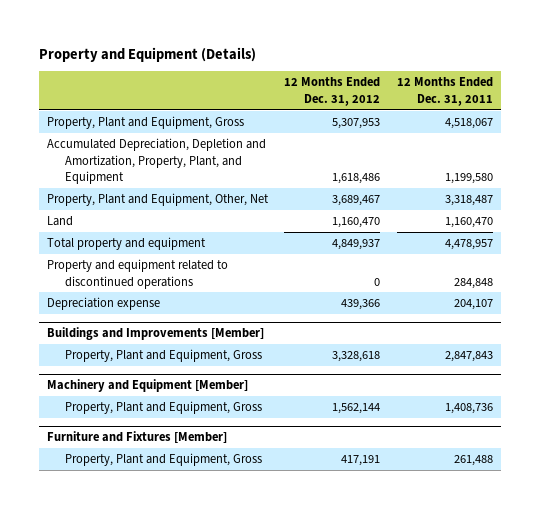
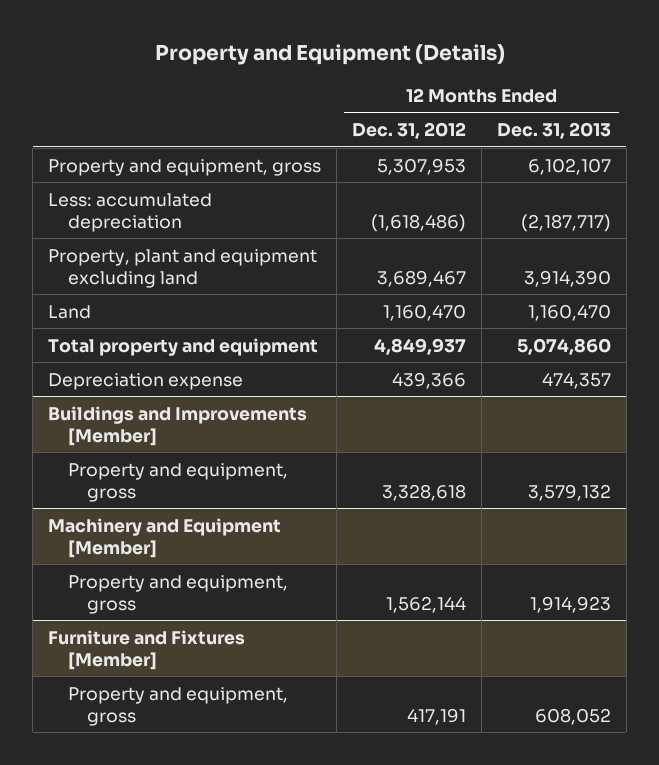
- | 12 Months Ended Dec. 31, 2012 | 12 Months Ended Dec. 31, 2011
+ | 12 Months Ended Dec. 31, 2012 | 12 Months Ended Dec. 31, 2013
- Property, Plant and Equipment, Gross | 5,307,953 | 4,518,067
- Accumulated Depreciation, Depletion and Amortization, Property, Plant, and Equipment | 1,618,486 | 1,199,580
- Property, Plant and Equipment, Other, Net | 3,689,467 | 3,318,487
+ Property and equipment, gross | 5,307,953 | 6,102,107
+ Less: accumulated depreciation | (1,618,486) | (2,187,717)
+ Property, plant and equipment excluding land | 3,689,467 | 3,914,390
- Property and equipment related to discontinued operations | 0 | 284,848
@ Buildings and Improvements [Member]
- Property, Plant and Equipment, Gross | 3,328,618 | 2,847,843
+ Property and equipment, gross | 3,328,618 | 3,579,132
@ Machinery and Equipment [Member]
- Property, Plant and Equipment, Gross | 1,562,144 | 1,408,736
+ Property and equipment, gross | 1,562,144 | 1,914,923
@ Furniture and Fixtures [Member]
- Property, Plant and Equipment, Gross | 417,191 | 261,488
+ Property and equipment, gross | 417,191 | 608,052

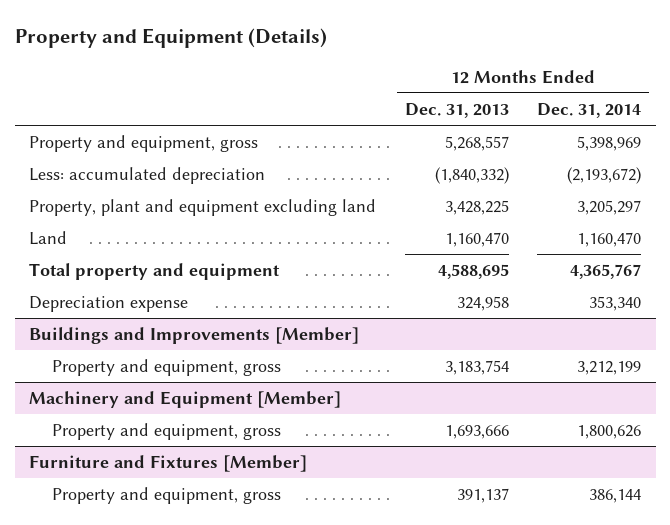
- | 12 Months Ended Dec. 31, 2012 | 12 Months Ended Dec. 31, 2013
+ | 12 Months Ended Dec. 31, 2013 | 12 Months Ended Dec. 31, 2014
- Property and equipment, gross | 5,307,953 | 6,102,107
- Less: accumulated depreciation | (1,618,486) | (2,187,717)
- Property, plant and equipment excluding land | 3,689,467 | 3,914,390
+ Property and equipment, gross | 5,268,557 | 5,398,969
+ Less: accumulated depreciation | (1,840,332) | (2,193,672)
+ Property, plant and equipment excluding land | 3,428,225 | 3,205,297
- Total property and equipment | 4,849,937 | 5,074,860
- Depreciation expense | 439,366 | 474,357
+ Total property and equipment | 4,588,695 | 4,365,767
+ Depreciation expense | 324,958 | 353,340
@ Buildings and Improvements [Member]
- Property and equipment, gross | 3,328,618 | 3,579,132
+ Property and equipment, gross | 3,183,754 | 3,212,199
@ Machinery and Equipment [Member]
- Property and equipment, gross | 1,562,144 | 1,914,923
+ Property and equipment, gross | 1,693,666 | 1,800,626
@ Furniture and Fixtures [Member]
- Property and equipment, gross | 417,191 | 608,052
+ Property and equipment, gross | 391,137 | 386,144

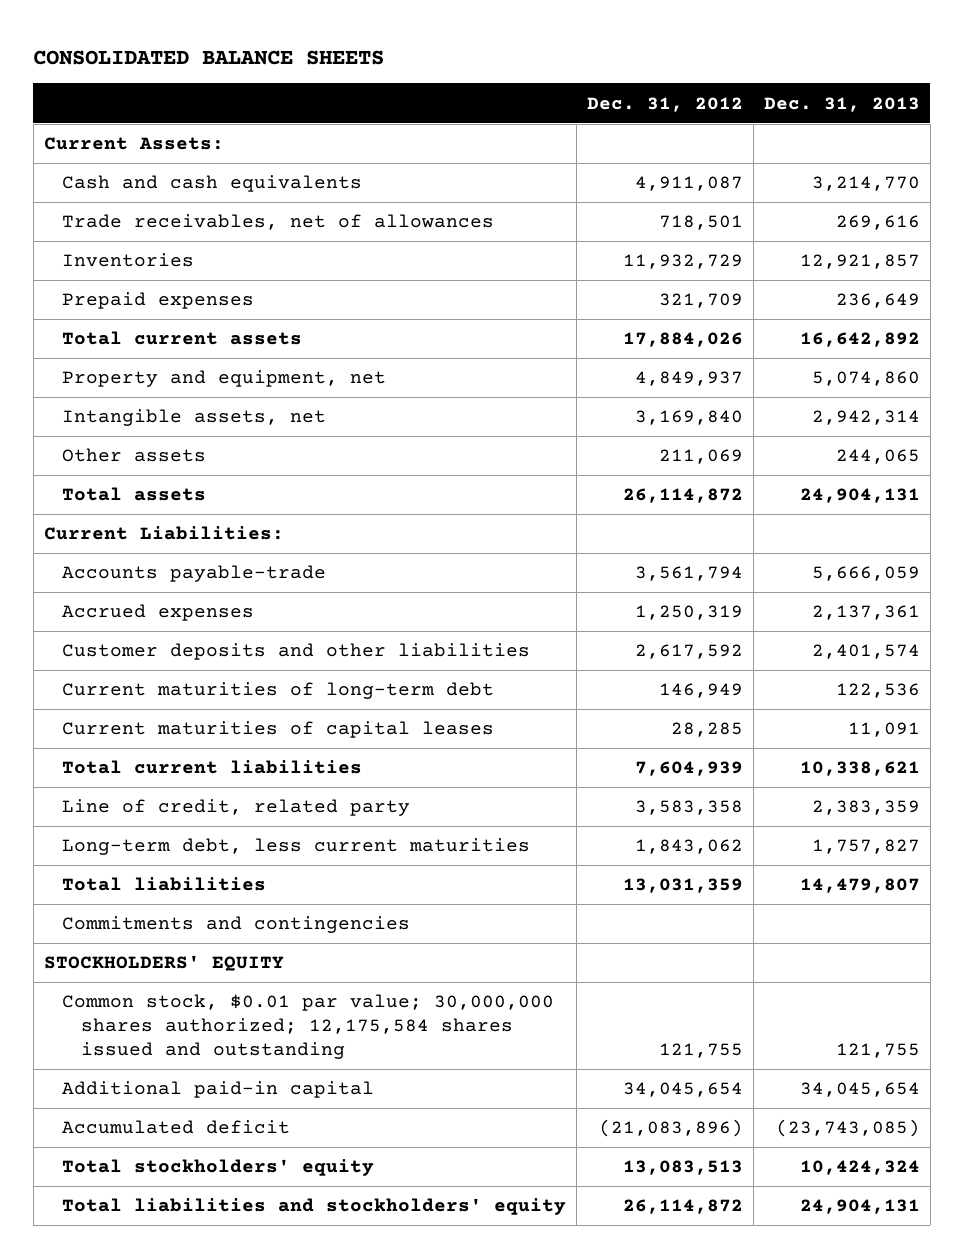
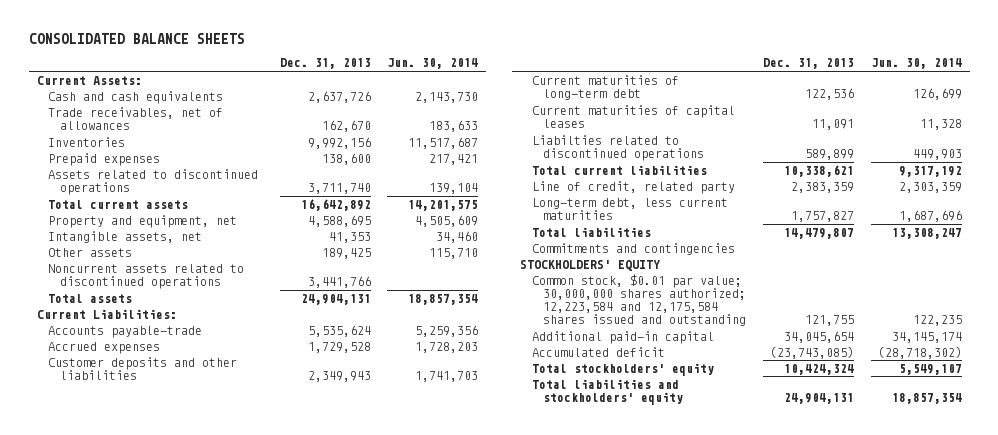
- | Dec. 31, 2012 | Dec. 31, 2013
+ | Dec. 31, 2013 | Jun. 30, 2014
- Cash and cash equivalents | 4,911,087 | 3,214,770
- Trade receivables, net of allowances | 718,501 | 269,616
- Inventories | 11,932,729 | 12,921,857
- Prepaid expenses | 321,709 | 236,649
+ Cash and cash equivalents | 2,637,726 | 2,143,730
+ Trade receivables, net of allowances | 162,670 | 183,633
+ Inventories | 9,992,156 | 11,517,687
+ Prepaid expenses | 138,600 | 217,421
+ Assets related to discontinued operations | 3,711,740 | 139,104
- Property and equipment, net | 4,849,937 | 5,074,860
- Intangible assets, net | 3,169,840 | 2,942,314
- Other assets | 211,069 | 244,065
+ Property and equipment, net | 4,588,695 | 4,505,609
+ Intangible assets, net | 41,353 | 34,460
+ Other assets | 189,425 | 115,710
+ Noncurrent assets related to discontinued operations | 3,441,766 |
- Accounts payable-trade | 3,561,794 | 5,666,059
- Accrued expenses | 1,250,319 | 2,137,361
- Customer deposits and other liabilities | 2,617,592 | 2,401,574
+ Accounts payable-trade | 5,535,624 | 5,259,356
+ Accrued expenses | 1,729,528 | 1,728,203
+ Customer deposits and other liabilities | 2,349,943 | 1,741,703
+ Liabilties related to discontinued operations | 589,899 | 449,903
- Common stock, $0.01 par value; 30,000,000 shares authorized; 12,175,584 shares issued and outstanding | 121,755 | 121,755
+ Common stock, $0.01 par value; 30,000,000 shares authorized; 12,223,584 and 12,175,584 shares issued and outstanding | 121,755 | 122,235

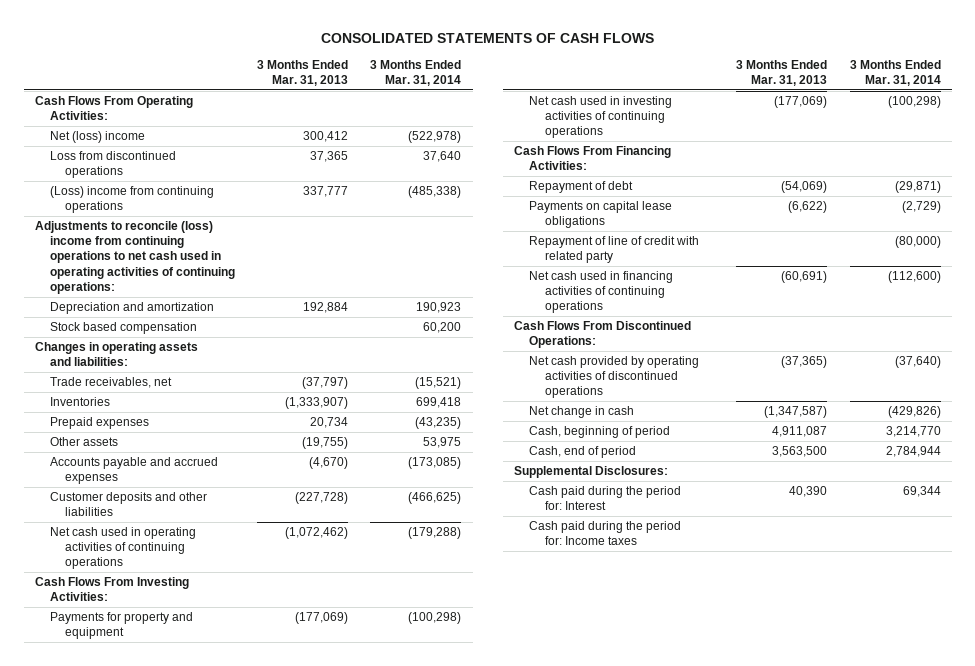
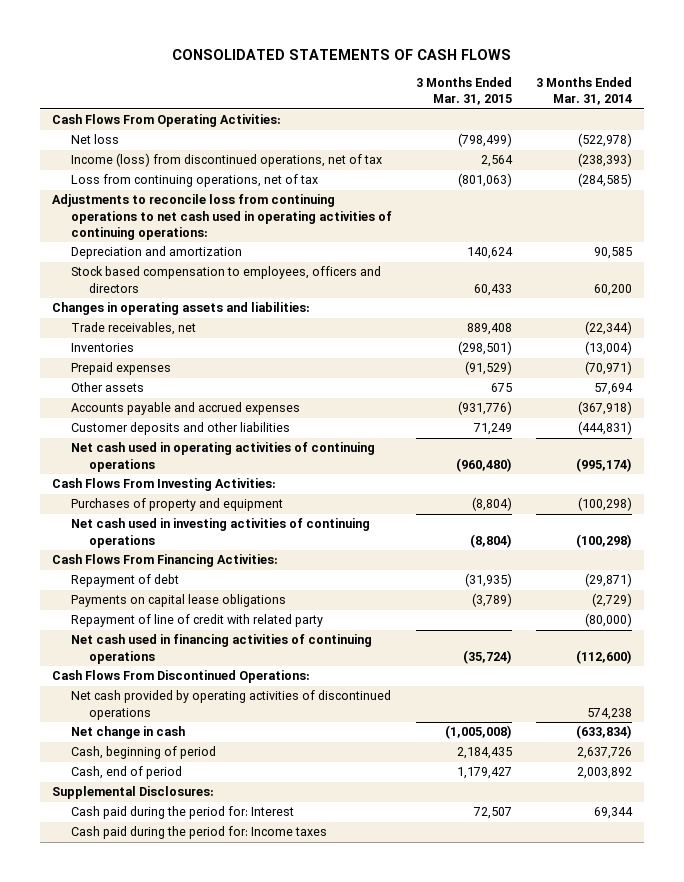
- | 3 Months Ended Mar. 31, 2013 | 3 Months Ended Mar. 31, 2014
+ | 3 Months Ended Mar. 31, 2015 | 3 Months Ended Mar. 31, 2014
- Net (loss) income | 300,412 | (522,978)
- Loss from discontinued operations | 37,365 | 37,640
- (Loss) income from continuing operations | 337,777 | (485,338)
- Adjustments to reconcile (loss) income from continuing operations to net cash used in operating activities of continuing operations:
- Depreciation and amortization | 192,884 | 190,923
- Stock based compensation | | 60,200
+ Net loss | (798,499) | (522,978)
+ Income (loss) from discontinued operations, net of tax | 2,564 | (238,393)
+ Loss from continuing operations, net of tax | (801,063) | (284,585)
+ Adjustments to reconcile loss from continuing operations to net cash used in operating activities of continuing operations:
+ Depreciation and amortization | 140,624 | 90,585
+ Stock based compensation to employees, officers and directors | 60,433 | 60,200
- Trade receivables, net | (37,797) | (15,521)
- Inventories | (1,333,907) | 699,418
- Prepaid expenses | 20,734 | (43,235)
- Other assets | (19,755) | 53,975
- Accounts payable and accrued expenses | (4,670) | (173,085)
- Customer deposits and other liabilities | (227,728) | (466,625)
- Net cash used in operating activities of continuing operations | (1,072,462) | (179,288)
+ Trade receivables, net | 889,408 | (22,344)
+ Inventories | (298,501) | (13,004)
+ Prepaid expenses | (91,529) | (70,971)
+ Other assets | 675 | 57,694
+ Accounts payable and accrued expenses | (931,776) | (367,918)
+ Customer deposits and other liabilities | 71,249 | (444,831)
+ Net cash used in operating activities of continuing operations | (960,480) | (995,174)
- Payments for property and equipment | (177,069) | (100,298)
+ Purchases of property and equipment | (8,804) | (100,298)
- Net cash provided by operating activities of discontinued operations | (37,365) | (37,640)
- Net change in cash | (1,347,587) | (429,826)
- Cash, beginning of period | 4,911,087 | 3,214,770
- Cash, end of period | 3,563,500 | 2,784,944
+ Net cash provided by operating activities of discontinued operations | | 574,238
+ Net change in cash | (1,005,008) | (633,834)
+ Cash, beginning of period | 2,184,435 | 2,637,726
+ Cash, end of period | 1,179,427 | 2,003,892

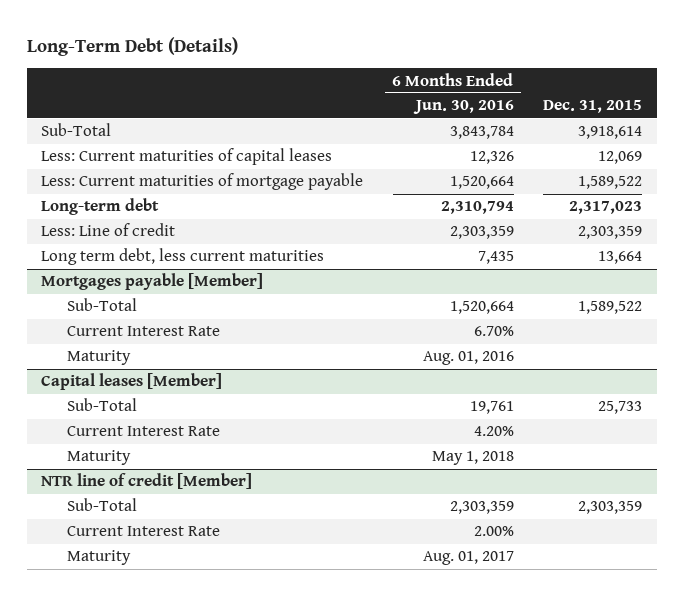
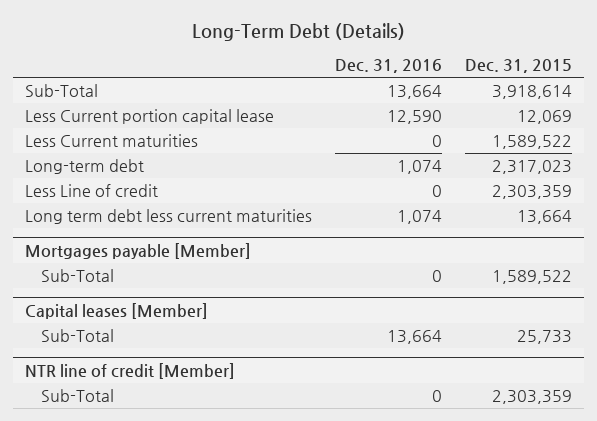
- | 6 Months Ended Jun. 30, 2016 | Dec. 31, 2015
+ | Dec. 31, 2016 | Dec. 31, 2015
- Less: Current maturities of capital leases | 12,326 | 12,069
- Less: Current maturities of mortgage payable | 1,520,664 | 1,589,522
+ Less Current portion capital lease | 12,590 | 12,069
+ Less Current maturities | 0 | 1,589,522
- Less: Line of credit | 2,303,359 | 2,303,359
- Long term debt, less current maturities | 7,435 | 13,664
+ Less Line of credit | 0 | 2,303,359
+ Long term debt less current maturities | 1,074 | 13,664
@ Mortgages payable [Member]
- Current Interest Rate | 6.70% |
- Maturity | Aug. 01, 2016 |
@ Capital leases [Member]
- Current Interest Rate | 4.20% |
- Maturity | May 1, 2018 |
@ NTR line of credit [Member]
- Current Interest Rate | 2.00% |
- Maturity | Aug. 01, 2017 |

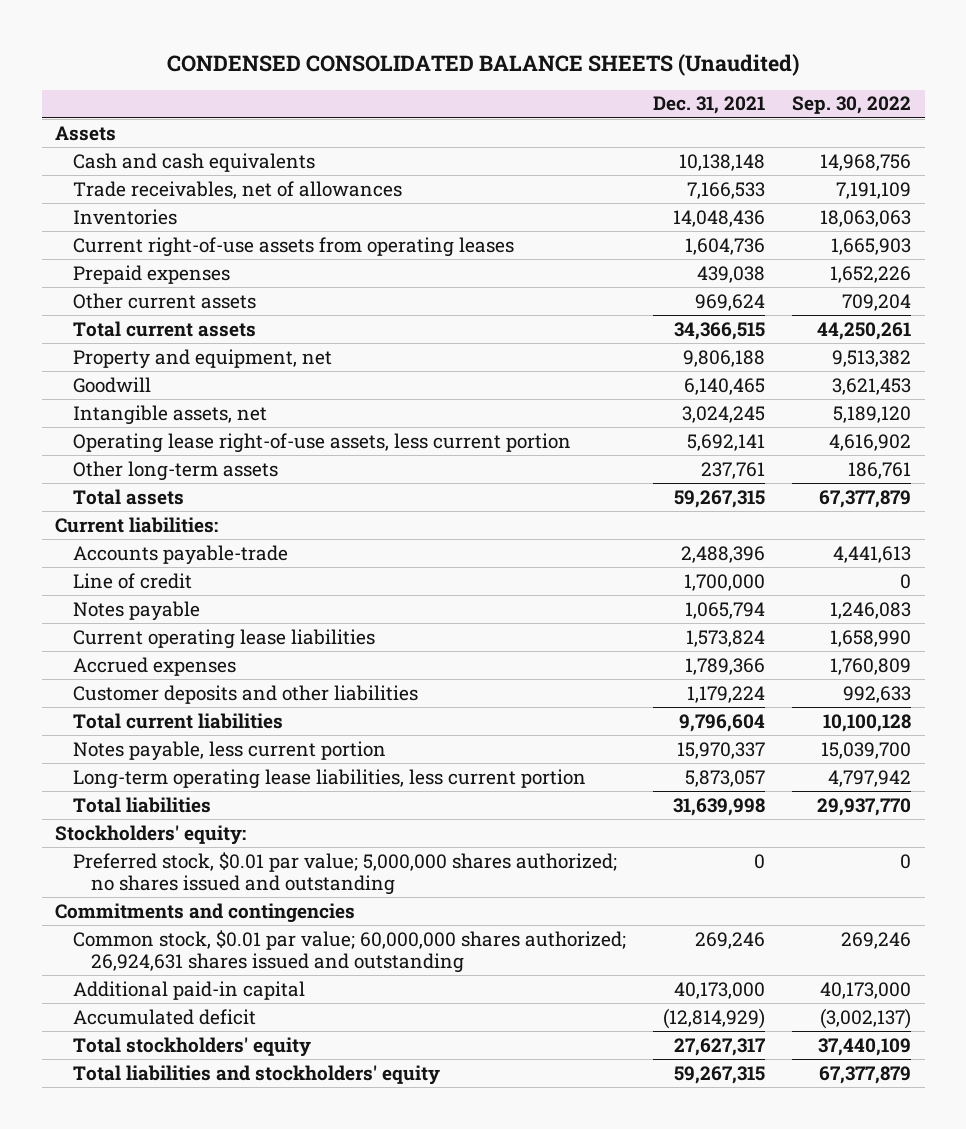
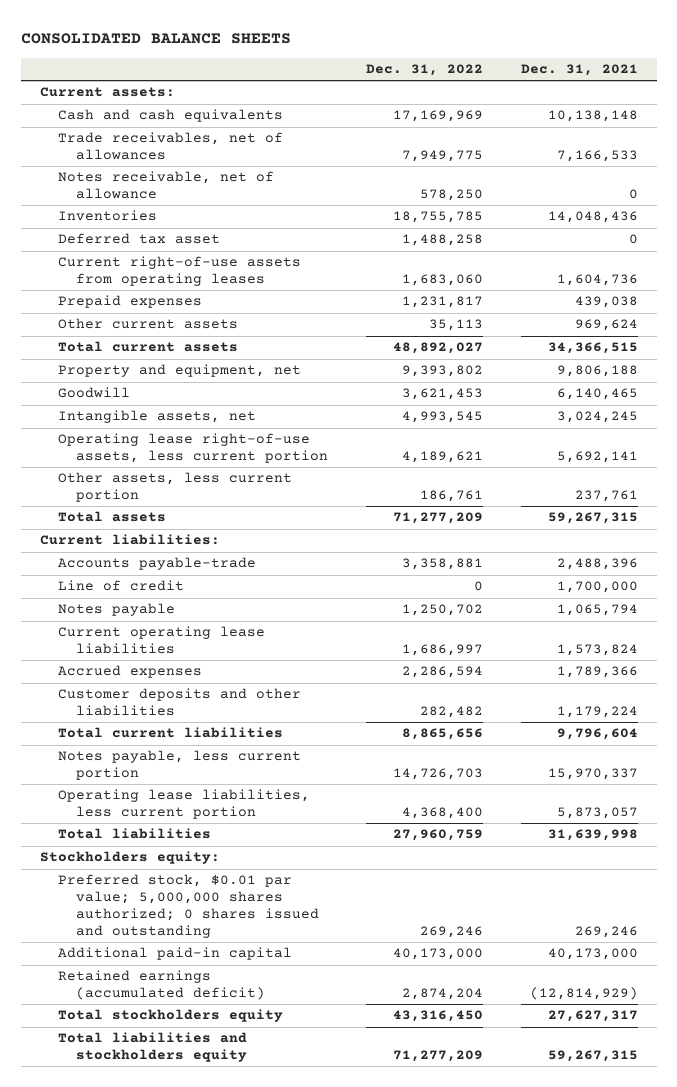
- CONDENSED CONSOLIDATED BALANCE SHEETS (Unaudited)
+ CONSOLIDATED BALANCE SHEETS
- | Dec. 31, 2021 | Sep. 30, 2022
+ | Dec. 31, 2022 | Dec. 31, 2021
- Assets
+ Current assets:
+ Notes receivable, net of allowance | 578,250 | 0
+ Deferred tax asset | 1,488,258 | 0
- Other long-term assets | 237,761 | 186,761
+ Other assets, less current portion | 186,761 | 237,761
- Long-term operating lease liabilities, less current portion | 5,873,057 | 4,797,942
+ Operating lease liabilities, less current portion | 4,368,400 | 5,873,057
- Stockholders' equity:
- Preferred stock, $0.01 par value; 5,000,000 shares authorized; no shares issued and outstanding | 0 | 0
- Commitments and contingencies
- Common stock, $0.01 par value; 60,000,000 shares authorized; 26,924,631 shares issued and outstanding | 269,246 | 269,246
+ Stockholders equity:
+ Preferred stock, $0.01 par value; 5,000,000 shares authorized; 0 shares issued and outstanding | 269,246 | 269,246
- Accumulated deficit | (12,814,929) | (3,002,137)
- Total stockholders' equity | 27,627,317 | 37,440,109
- Total liabilities and stockholders' equity | 59,267,315 | 67,377,879
+ Retained earnings (accumulated deficit) | 2,874,204 | (12,814,929)
+ Total stockholders equity | 43,316,450 | 27,627,317
+ Total liabilities and stockholders equity | 71,277,209 | 59,267,315

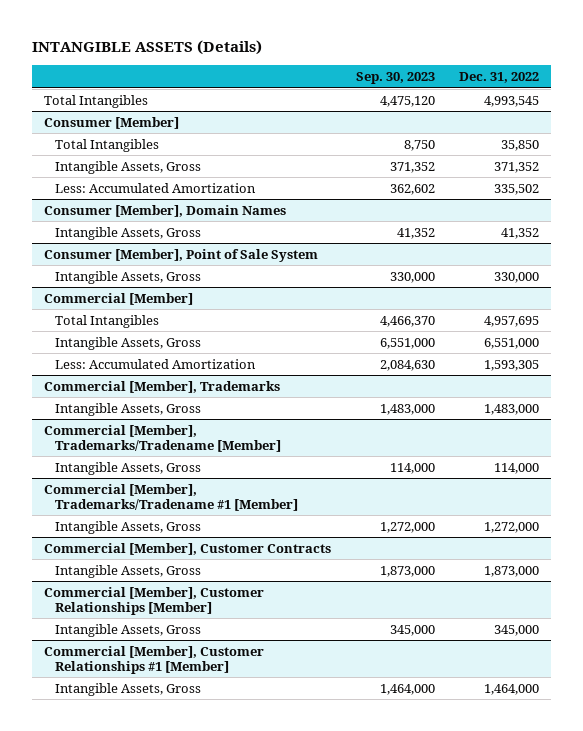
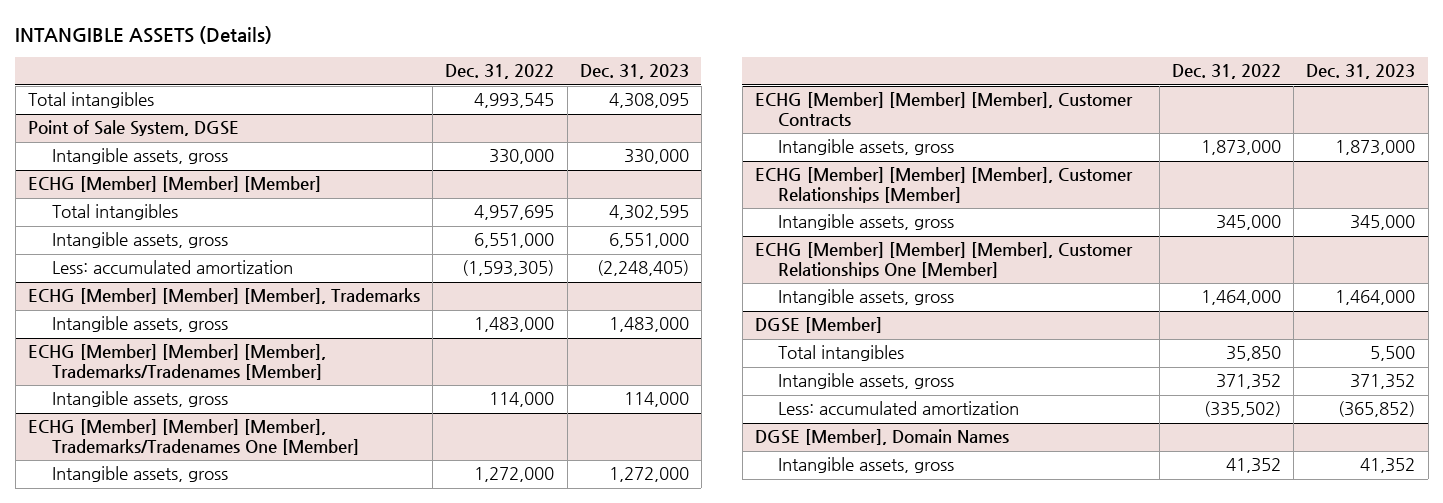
- | Sep. 30, 2023 | Dec. 31, 2022
+ | Dec. 31, 2022 | Dec. 31, 2023
- Total Intangibles | 4,475,120 | 4,993,545
- Consumer [Member]
- Total Intangibles | 8,750 | 35,850
- Intangible Assets, Gross | 371,352 | 371,352
- Less: Accumulated Amortization | 362,602 | 335,502
- Consumer [Member], Domain Names
- Intangible Assets, Gross | 41,352 | 41,352
- Consumer [Member], Point of Sale System
- Intangible Assets, Gross | 330,000 | 330,000
- Commercial [Member]
- Total Intangibles | 4,466,370 | 4,957,695
- Intangible Assets, Gross | 6,551,000 | 6,551,000
- Less: Accumulated Amortization | 2,084,630 | 1,593,305
- Commercial [Member], Trademarks
- Intangible Assets, Gross | 1,483,000 | 1,483,000
- Commercial [Member], Trademarks/Tradename [Member]
- Intangible Assets, Gross | 114,000 | 114,000
- Commercial [Member], Trademarks/Tradename #1 [Member]
- Intangible Assets, Gross | 1,272,000 | 1,272,000
- Commercial [Member], Customer Contracts
- Intangible Assets, Gross | 1,873,000 | 1,873,000
- Commercial [Member], Customer Relationships [Member]
- Intangible Assets, Gross | 345,000 | 345,000
- Commercial [Member], Customer Relationships #1 [Member]
- Intangible Assets, Gross | 1,464,000 | 1,464,000
+ Total intangibles | 4,993,545 | 4,308,095
+ Point of Sale System, DGSE
+ Intangible assets, gross | 330,000 | 330,000
+ ECHG [Member] [Member] [Member]
+ Total intangibles | 4,957,695 | 4,302,595
+ Intangible assets, gross | 6,551,000 | 6,551,000
+ Less: accumulated amortization | (1,593,305) | (2,248,405)
+ ECHG [Member] [Member] [Member], Trademarks
+ Intangible assets, gross | 1,483,000 | 1,483,000
+ ECHG [Member] [Member] [Member], Trademarks/Tradenames [Member]
+ Intangible assets, gross | 114,000 | 114,000
+ ECHG [Member] [Member] [Member], Trademarks/Tradenames One [Member]
+ Intangible assets, gross | 1,272,000 | 1,272,000
+ ECHG [Member] [Member] [Member], Customer Contracts
+ Intangible assets, gross | 1,873,000 | 1,873,000
+ ECHG [Member] [Member] [Member], Customer Relationships [Member]
+ Intangible assets, gross | 345,000 | 345,000
+ ECHG [Member] [Member] [Member], Customer Relationships One [Member]
+ Intangible assets, gross | 1,464,000 | 1,464,000
+ DGSE [Member]
+ Total intangibles | 35,850 | 5,500
+ Intangible assets, gross | 371,352 | 371,352
+ Less: accumulated amortization | (335,502) | (365,852)
+ DGSE [Member], Domain Names
+ Intangible assets, gross | 41,352 | 41,352

